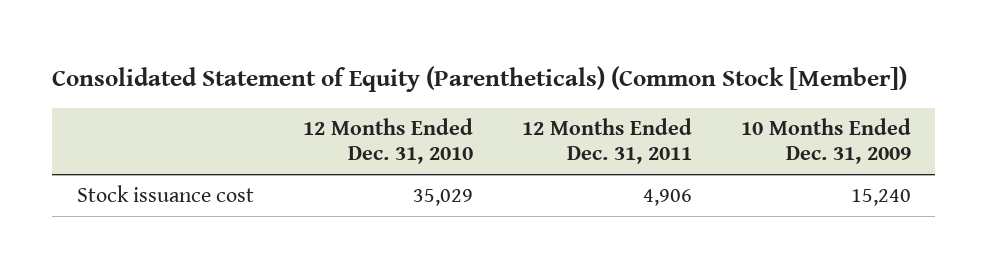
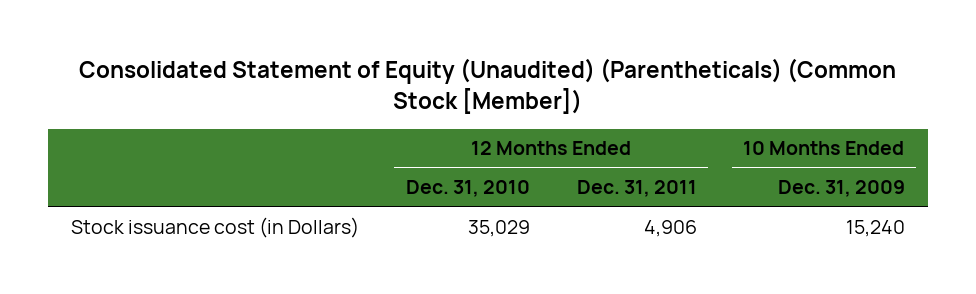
- Consolidated Statement of Equity (Parentheticals) (Common Stock [Member])
+ Consolidated Statement of Equity (Unaudited) (Parentheticals) (Common Stock [Member])
- Stock issuance cost | 35,029 | 4,906 | 15,240
+ Stock issuance cost (in Dollars) | 35,029 | 4,906 | 15,240

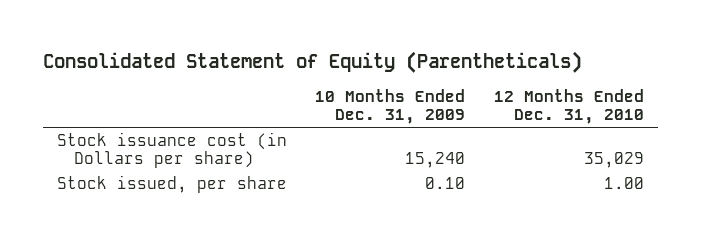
- Consolidated Statement of Equity (Unaudited) (Parentheticals) (Common Stock [Member])
+ Consolidated Statement of Equity (Parentheticals)
- | 12 Months Ended Dec. 31, 2010 | 12 Months Ended Dec. 31, 2011 | 10 Months Ended Dec. 31, 2009
+ | 10 Months Ended Dec. 31, 2009 | 12 Months Ended Dec. 31, 2010
- Stock issuance cost (in Dollars) | 35,029 | 4,906 | 15,240
+ Stock issuance cost (in Dollars per share) | 15,240 | 35,029
+ Stock issued, per share | 0.10 | 1.00

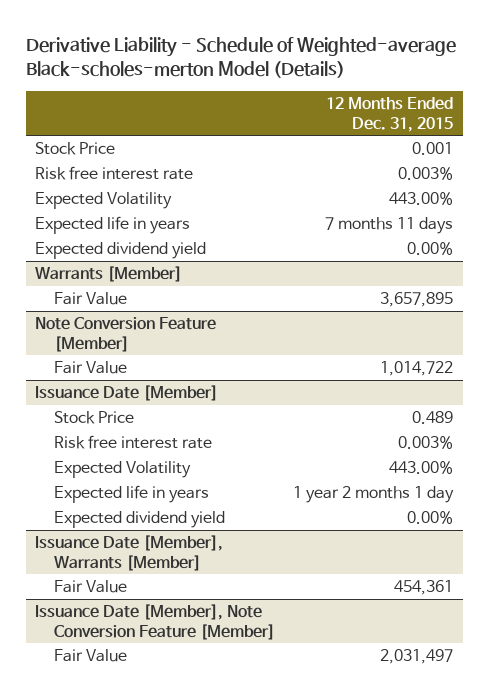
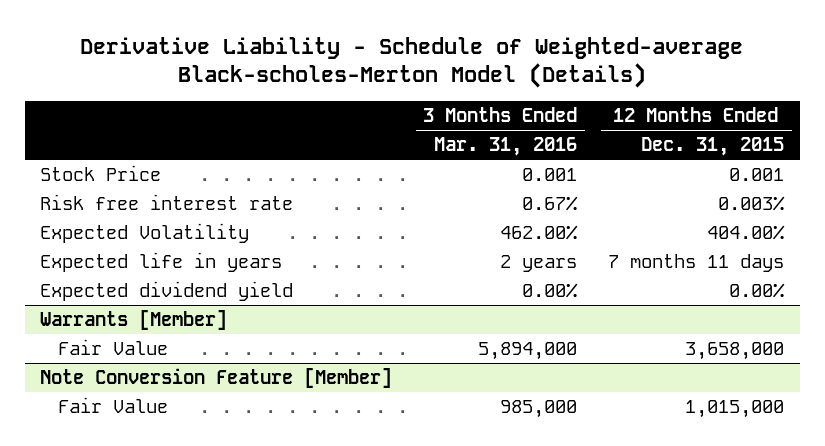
- Derivative Liability - Schedule of Weighted-average Black-scholes-merton Model (Details)
+ Derivative Liability - Schedule of Weighted-average Black-scholes-Merton Model (Details)
- | 12 Months Ended Dec. 31, 2015
+ | 3 Months Ended Mar. 31, 2016 | 12 Months Ended Dec. 31, 2015
- Expected Volatility | 443.00%
+ Expected Volatility | 462.00% | 404.00%
@ Warrants [Member]
- Fair Value | 3,657,895
+ Fair Value | 5,894,000 | 3,658,000
@ Note Conversion Feature [Member]
- Fair Value | 1,014,722
- Issuance Date [Member]
- Stock Price | 0.489
- Risk free interest rate | 0.003%
- Expected Volatility | 443.00%
- Expected life in years | 1 year 2 months 1 day
- Expected dividend yield | 0.00%
- Issuance Date [Member], Warrants [Member]
- Fair Value | 454,361
- Issuance Date [Member], Note Conversion Feature [Member]
- Fair Value | 2,031,497
@ Note Conversion Feature [Member]
+ Fair Value | 985,000 | 1,015,000

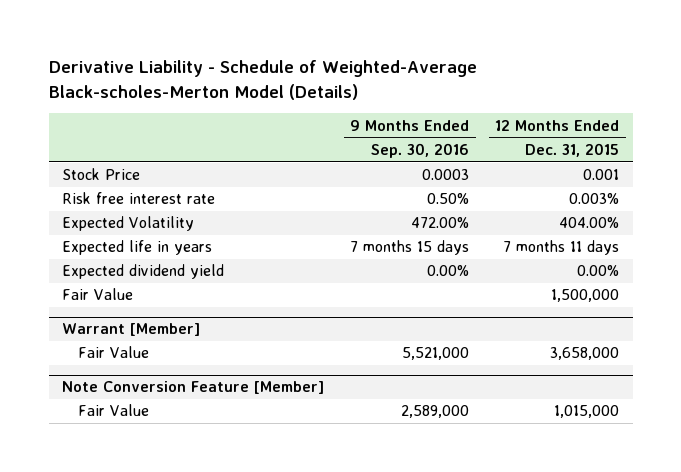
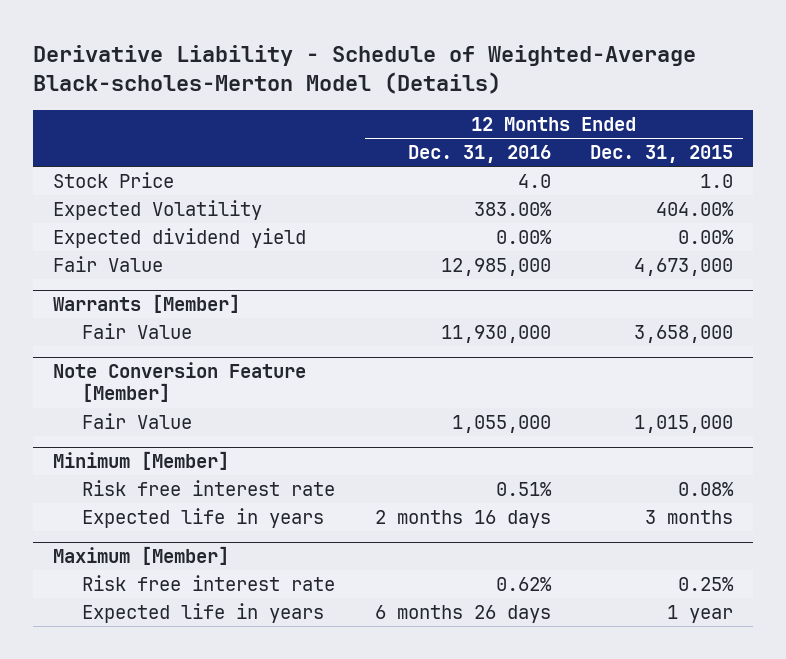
- | 9 Months Ended Sep. 30, 2016 | 12 Months Ended Dec. 31, 2015
+ | 12 Months Ended Dec. 31, 2016 | 12 Months Ended Dec. 31, 2015
- Stock Price | 0.0003 | 0.001
- Risk free interest rate | 0.50% | 0.003%
+ Stock Price | 4.0 | 1.0
- Expected life in years | 7 months 15 days | 7 months 11 days
- Fair Value | | 1,500,000
- Warrant [Member]
+ Fair Value | 12,985,000 | 4,673,000
+ Warrants [Member]
+ Minimum [Member]
+ Risk free interest rate | 0.51% | 0.08%
+ Expected life in years | 2 months 16 days | 3 months
+ Maximum [Member]
+ Risk free interest rate | 0.62% | 0.25%
+ Expected life in years | 6 months 26 days | 1 year

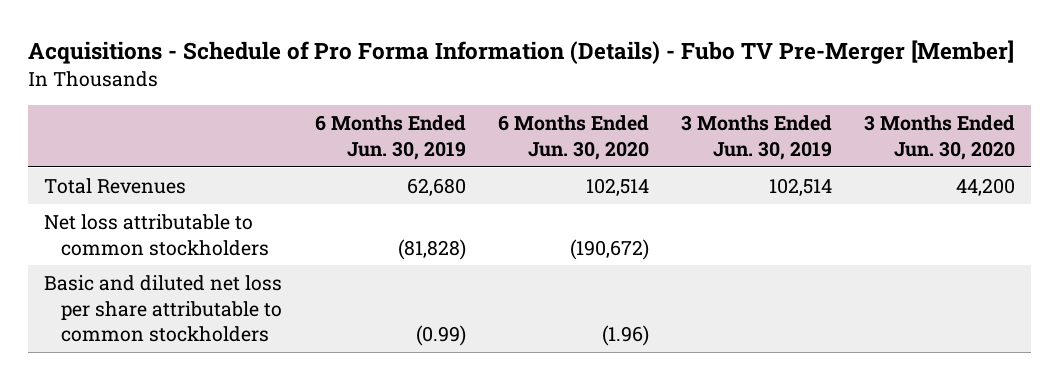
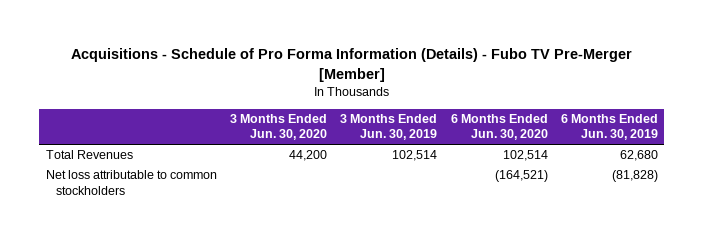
- | 6 Months Ended Jun. 30, 2019 | 6 Months Ended Jun. 30, 2020 | 3 Months Ended Jun. 30, 2019 | 3 Months Ended Jun. 30, 2020
+ | 3 Months Ended Jun. 30, 2020 | 3 Months Ended Jun. 30, 2019 | 6 Months Ended Jun. 30, 2020 | 6 Months Ended Jun. 30, 2019
- Net loss attributable to common stockholders | (81,828) | (190,672) | |
- Basic and diluted net loss per share attributable to common stockholders | (0.99) | (1.96) | |
+ Net loss attributable to common stockholders | | | (164,521) | (81,828)

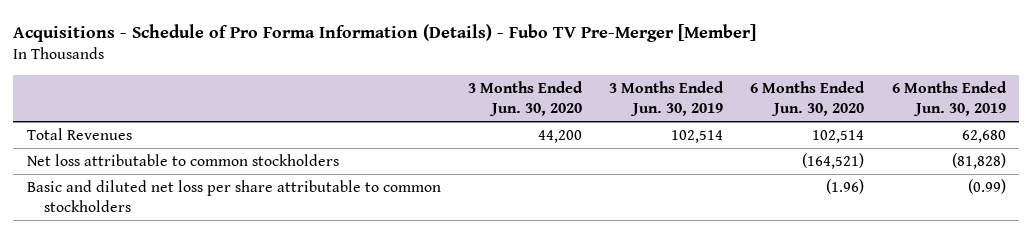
+ Basic and diluted net loss per share attributable to common stockholders | | | (1.96) | (0.99)

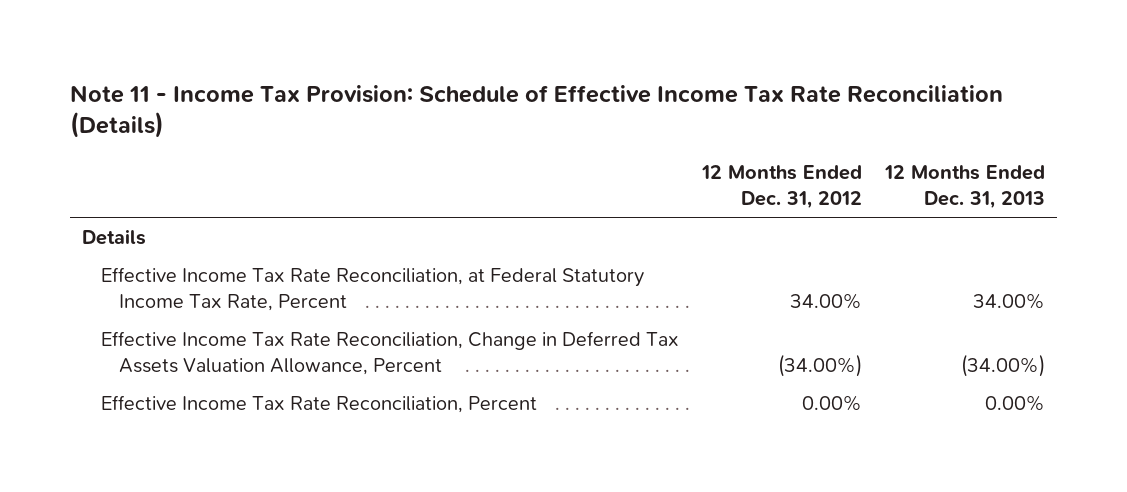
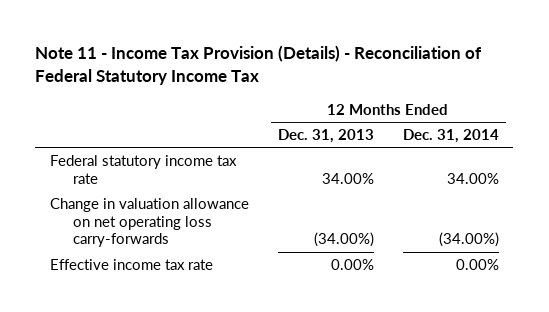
- Note 11 - Income Tax Provision: Schedule of Effective Income Tax Rate Reconciliation (Details)
+ Note 11 - Income Tax Provision (Details) - Reconciliation of Federal Statutory Income Tax
- | 12 Months Ended Dec. 31, 2012 | 12 Months Ended Dec. 31, 2013
+ | 12 Months Ended Dec. 31, 2013 | 12 Months Ended Dec. 31, 2014
- Details
- Effective Income Tax Rate Reconciliation, at Federal Statutory Income Tax Rate, Percent | 34.00% | 34.00%
- Effective Income Tax Rate Reconciliation, Change in Deferred Tax Assets Valuation Allowance, Percent | (34.00%) | (34.00%)
- Effective Income Tax Rate Reconciliation, Percent | 0.00% | 0.00%
+ Federal statutory income tax rate | 34.00% | 34.00%
+ Change in valuation allowance on net operating loss carry-forwards | (34.00%) | (34.00%)
+ Effective income tax rate | 0.00% | 0.00%

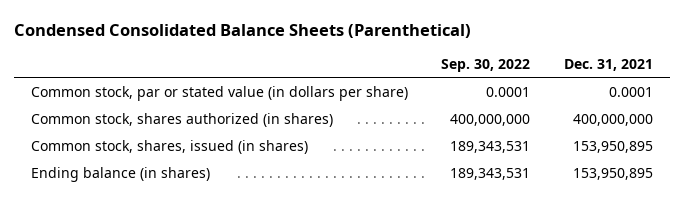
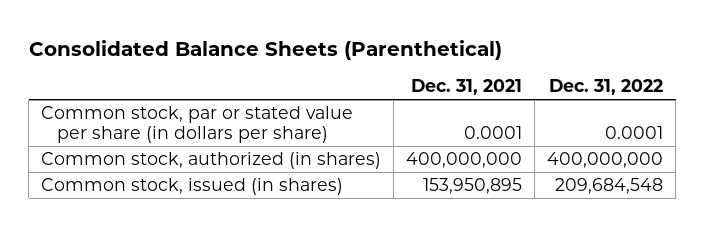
- Condensed Consolidated Balance Sheets (Parenthetical)
+ Consolidated Balance Sheets (Parenthetical)
- | Sep. 30, 2022 | Dec. 31, 2021
+ | Dec. 31, 2021 | Dec. 31, 2022
- Common stock, par or stated value (in dollars per share) | 0.0001 | 0.0001
- Common stock, shares authorized (in shares) | 400,000,000 | 400,000,000
- Common stock, shares, issued (in shares) | 189,343,531 | 153,950,895
- Ending balance (in shares) | 189,343,531 | 153,950,895
+ Common stock, par or stated value per share (in dollars per share) | 0.0001 | 0.0001
+ Common stock, authorized (in shares) | 400,000,000 | 400,000,000
+ Common stock, issued (in shares) | 153,950,895 | 209,684,548

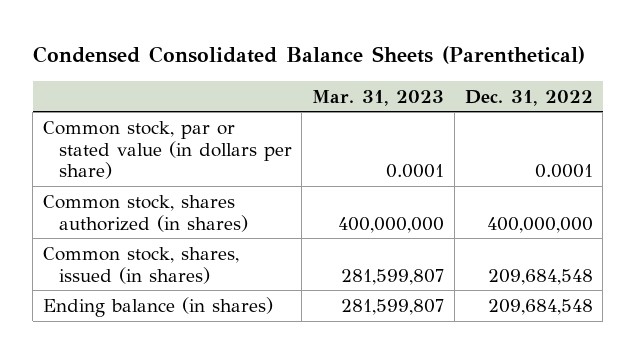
- Consolidated Balance Sheets (Parenthetical)
+ Condensed Consolidated Balance Sheets (Parenthetical)
- | Dec. 31, 2021 | Dec. 31, 2022
+ | Mar. 31, 2023 | Dec. 31, 2022
- Common stock, par or stated value per share (in dollars per share) | 0.0001 | 0.0001
- Common stock, authorized (in shares) | 400,000,000 | 400,000,000
- Common stock, issued (in shares) | 153,950,895 | 209,684,548
+ Common stock, par or stated value (in dollars per share) | 0.0001 | 0.0001
+ Common stock, shares authorized (in shares) | 400,000,000 | 400,000,000
+ Common stock, shares, issued (in shares) | 281,599,807 | 209,684,548
+ Ending balance (in shares) | 281,599,807 | 209,684,548

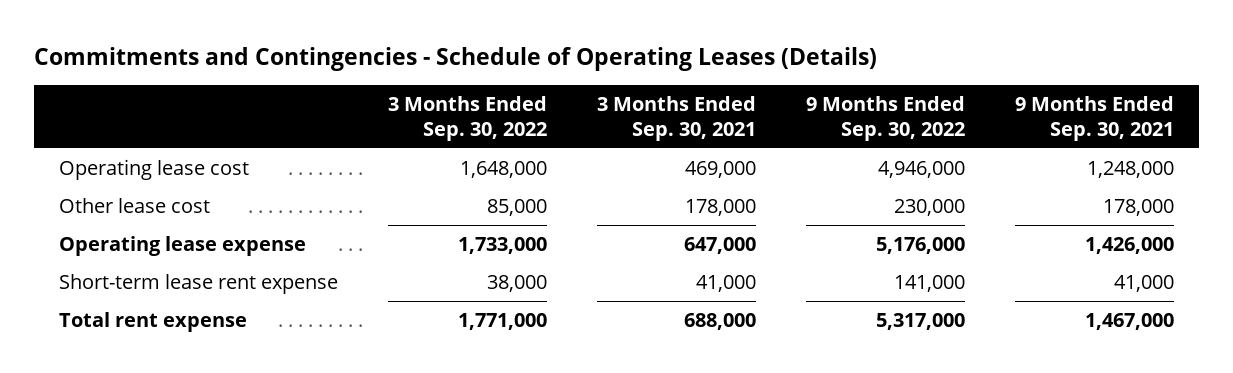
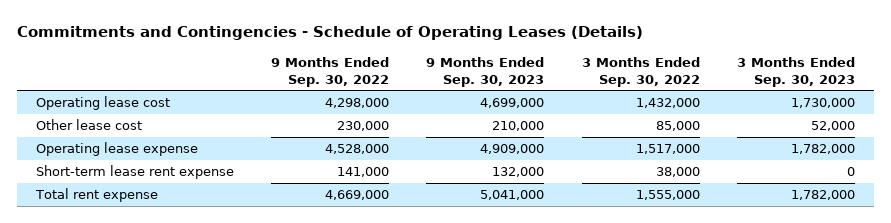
- | 3 Months Ended Sep. 30, 2022 | 3 Months Ended Sep. 30, 2021 | 9 Months Ended Sep. 30, 2022 | 9 Months Ended Sep. 30, 2021
+ | 9 Months Ended Sep. 30, 2022 | 9 Months Ended Sep. 30, 2023 | 3 Months Ended Sep. 30, 2022 | 3 Months Ended Sep. 30, 2023
- Operating lease cost | 1,648,000 | 469,000 | 4,946,000 | 1,248,000
+ Operating lease cost | 4,298,000 | 4,699,000 | 1,432,000 | 1,730,000
- Operating lease expense | 1,733,000 | 647,000 | 5,176,000 | 1,426,000
+ Operating lease expense | 4,528,000 | 4,909,000 | 1,517,000 | 1,782,000
- Total rent expense | 1,771,000 | 688,000 | 5,317,000 | 1,467,000
+ Total rent expense | 4,669,000 | 5,041,000 | 1,555,000 | 1,782,000

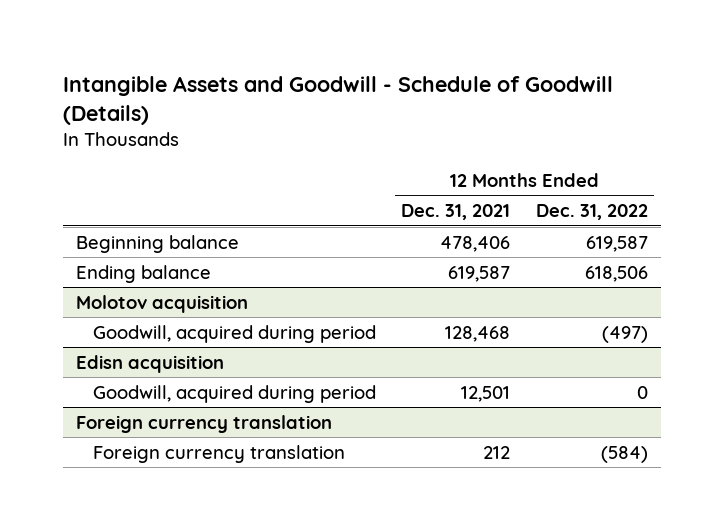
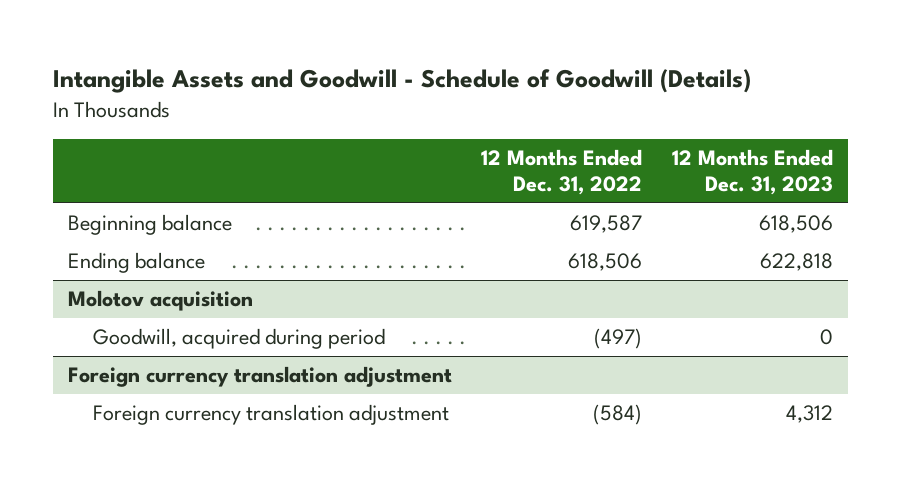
- | 12 Months Ended Dec. 31, 2021 | 12 Months Ended Dec. 31, 2022
+ | 12 Months Ended Dec. 31, 2022 | 12 Months Ended Dec. 31, 2023
- Edisn acquisition
- Goodwill, acquired during period | 12,501 | 0
- Foreign currency translation
- Foreign currency translation | 212 | (584)
+ Foreign currency translation adjustment
+ Foreign currency translation adjustment | (584) | 4,312

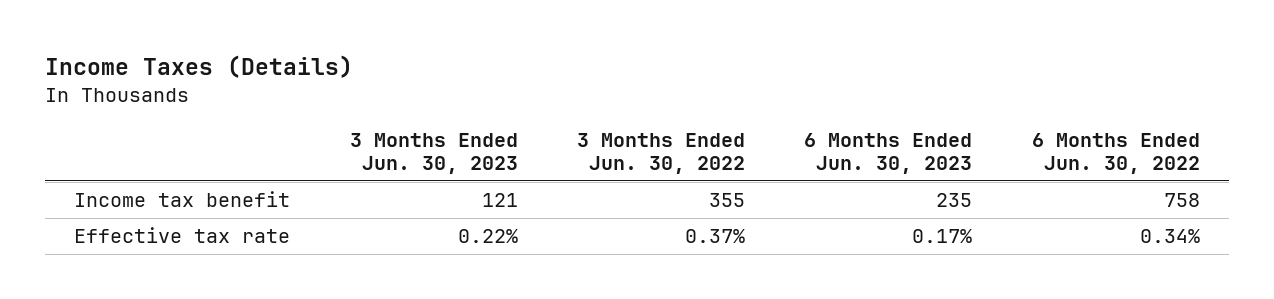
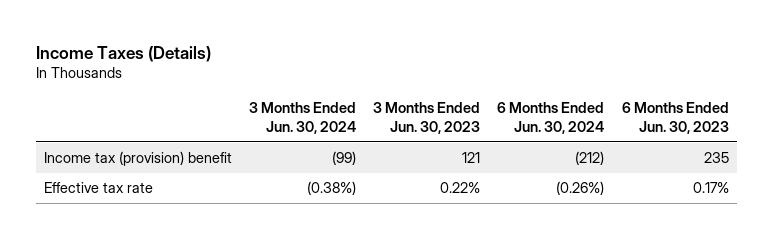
- | 3 Months Ended Jun. 30, 2023 | 3 Months Ended Jun. 30, 2022 | 6 Months Ended Jun. 30, 2023 | 6 Months Ended Jun. 30, 2022
+ | 3 Months Ended Jun. 30, 2024 | 3 Months Ended Jun. 30, 2023 | 6 Months Ended Jun. 30, 2024 | 6 Months Ended Jun. 30, 2023
- Income tax benefit | 121 | 355 | 235 | 758
+ Income tax (provision) benefit | (99) | 121 | (212) | 235

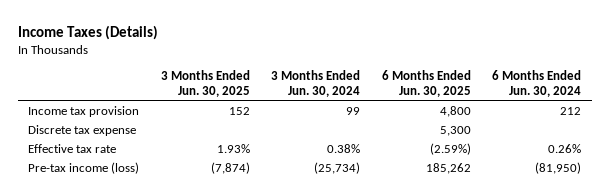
- | 3 Months Ended Jun. 30, 2024 | 3 Months Ended Jun. 30, 2023 | 6 Months Ended Jun. 30, 2024 | 6 Months Ended Jun. 30, 2023
+ | 3 Months Ended Jun. 30, 2025 | 3 Months Ended Jun. 30, 2024 | 6 Months Ended Jun. 30, 2025 | 6 Months Ended Jun. 30, 2024
- Income tax (provision) benefit | (99) | 121 | (212) | 235
- Effective tax rate | (0.38%) | 0.22% | (0.26%) | 0.17%
+ Income tax provision | 152 | 99 | 4,800 | 212
+ Discrete tax expense | | | 5,300 |
+ Effective tax rate | 1.93% | 0.38% | (2.59%) | 0.26%
+ Pre-tax income (loss) | (7,874) | (25,734) | 185,262 | (81,950)

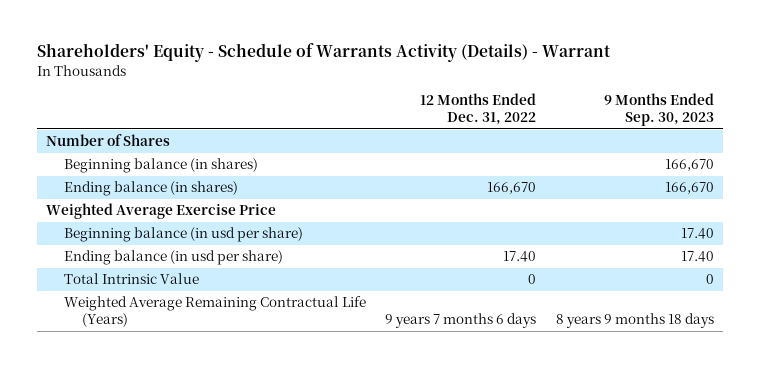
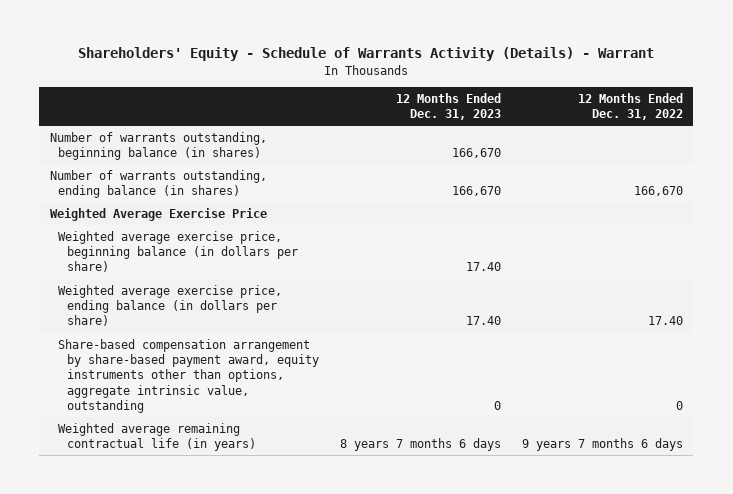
- | 12 Months Ended Dec. 31, 2022 | 9 Months Ended Sep. 30, 2023
+ | 12 Months Ended Dec. 31, 2023 | 12 Months Ended Dec. 31, 2022
- Number of Shares
- Beginning balance (in shares) | | 166,670
- Ending balance (in shares) | 166,670 | 166,670
+ Number of warrants outstanding, beginning balance (in shares) | 166,670 |
+ Number of warrants outstanding, ending balance (in shares) | 166,670 | 166,670
- Beginning balance (in usd per share) | | 17.40
- Ending balance (in usd per share) | 17.40 | 17.40
- Total Intrinsic Value | 0 | 0
- Weighted Average Remaining Contractual Life (Years) | 9 years 7 months 6 days | 8 years 9 months 18 days
+ Weighted average exercise price, beginning balance (in dollars per share) | 17.40 |
+ Weighted average exercise price, ending balance (in dollars per share) | 17.40 | 17.40
+ Share-based compensation arrangement by share-based payment award, equity instruments other than options, aggregate intrinsic value, outstanding | 0 | 0
+ Weighted average remaining contractual life (in years) | 8 years 7 months 6 days | 9 years 7 months 6 days

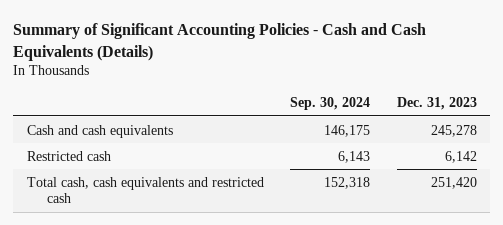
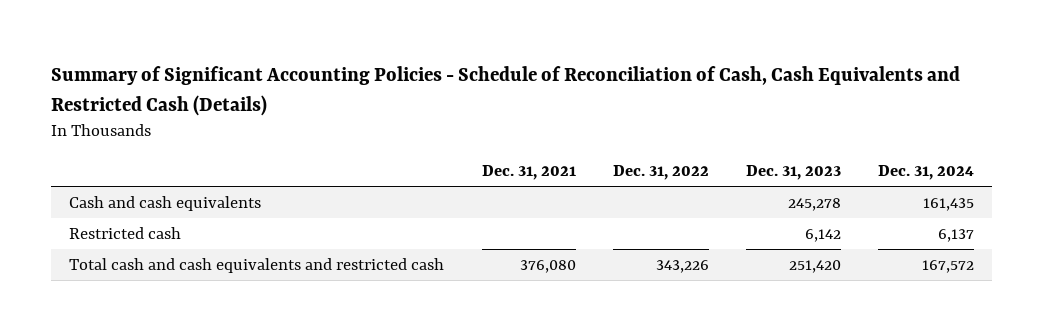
- Summary of Significant Accounting Policies - Cash and Cash Equivalents (Details)
+ Summary of Significant Accounting Policies - Schedule of Reconciliation of Cash, Cash Equivalents and Restricted Cash (Details)
- | Sep. 30, 2024 | Dec. 31, 2023
+ | Dec. 31, 2021 | Dec. 31, 2022 | Dec. 31, 2023 | Dec. 31, 2024
- Total cash, cash equivalents and restricted cash | 152,318 | 251,420
+ Total cash and cash equivalents and restricted cash | 376,080 | 343,226 | 251,420 | 167,572

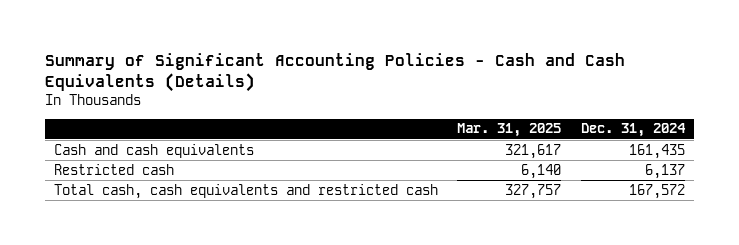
- Summary of Significant Accounting Policies - Schedule of Reconciliation of Cash, Cash Equivalents and Restricted Cash (Details)
+ Summary of Significant Accounting Policies - Cash and Cash Equivalents (Details)
- | Dec. 31, 2021 | Dec. 31, 2022 | Dec. 31, 2023 | Dec. 31, 2024
+ | Mar. 31, 2025 | Dec. 31, 2024
- Total cash and cash equivalents and restricted cash | 376,080 | 343,226 | 251,420 | 167,572
+ Total cash, cash equivalents and restricted cash | 327,757 | 167,572

